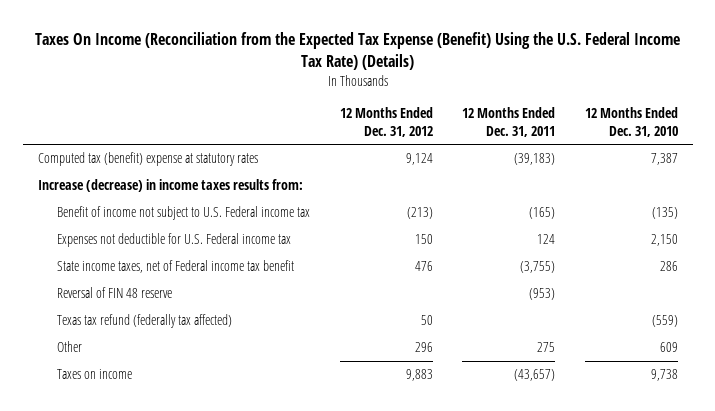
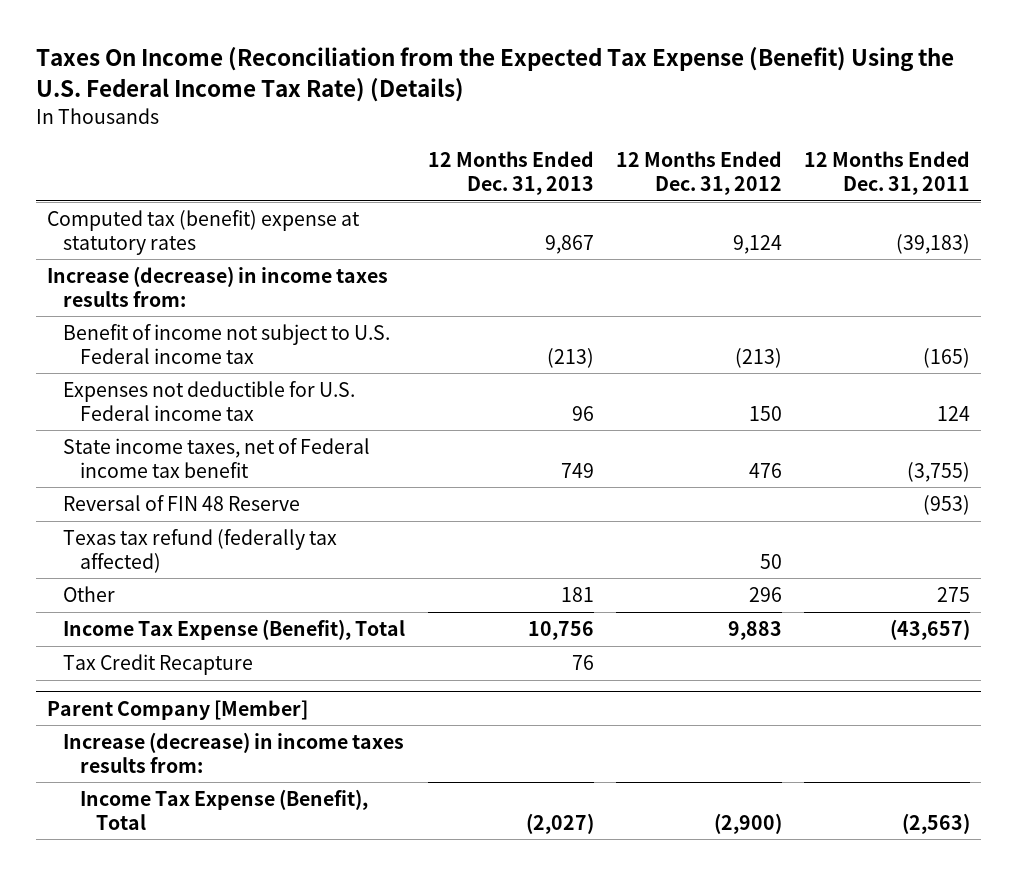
- | 12 Months Ended Dec. 31, 2012 | 12 Months Ended Dec. 31, 2011 | 12 Months Ended Dec. 31, 2010
+ | 12 Months Ended Dec. 31, 2013 | 12 Months Ended Dec. 31, 2012 | 12 Months Ended Dec. 31, 2011
- Reversal of FIN 48 reserve | | (953) |
+ Reversal of FIN 48 Reserve | | | (953)
- Taxes on income | 9,883 | (43,657) | 9,738
+ Income Tax Expense (Benefit), Total | 10,756 | 9,883 | (43,657)
+ Tax Credit Recapture | 76 | |
+ Parent Company [Member]
+ Increase (decrease) in income taxes results from:
+ Income Tax Expense (Benefit), Total | (2,027) | (2,900) | (2,563)

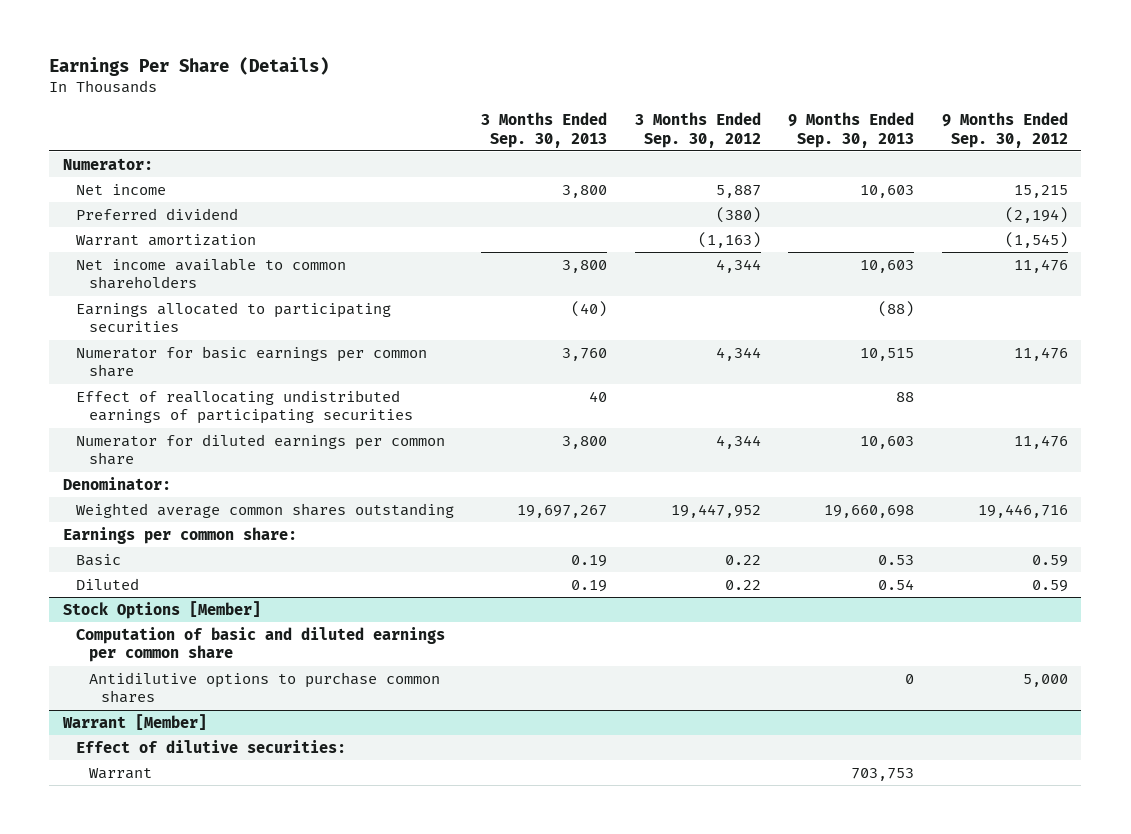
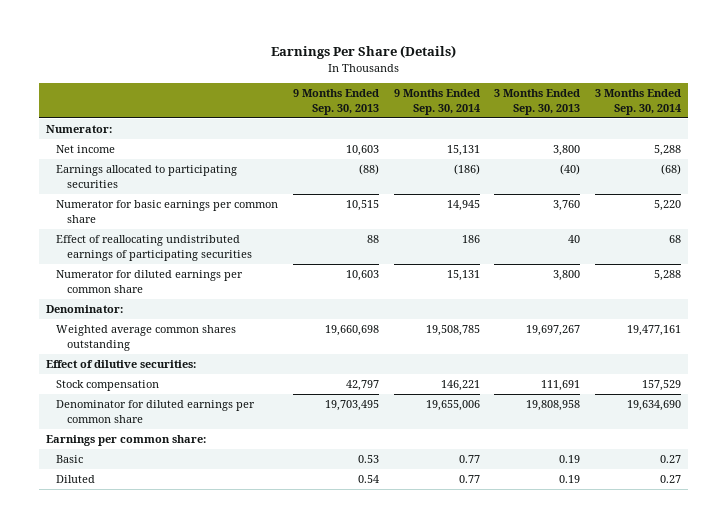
- | 3 Months Ended Sep. 30, 2013 | 3 Months Ended Sep. 30, 2012 | 9 Months Ended Sep. 30, 2013 | 9 Months Ended Sep. 30, 2012
+ | 9 Months Ended Sep. 30, 2013 | 9 Months Ended Sep. 30, 2014 | 3 Months Ended Sep. 30, 2013 | 3 Months Ended Sep. 30, 2014
- Preferred dividend | | (380) | | (2,194)
- Warrant amortization | | (1,163) | | (1,545)
- Net income available to common shareholders | 3,800 | 4,344 | 10,603 | 11,476
+ Effect of dilutive securities:
+ Stock compensation | 42,797 | 146,221 | 111,691 | 157,529
+ Denominator for diluted earnings per common share | 19,703,495 | 19,655,006 | 19,808,958 | 19,634,690
- Stock Options [Member]
- Computation of basic and diluted earnings per common share
- Antidilutive options to purchase common shares | | | 0 | 5,000
- Warrant [Member]
- Effect of dilutive securities:
- Warrant | | | 703,753 |

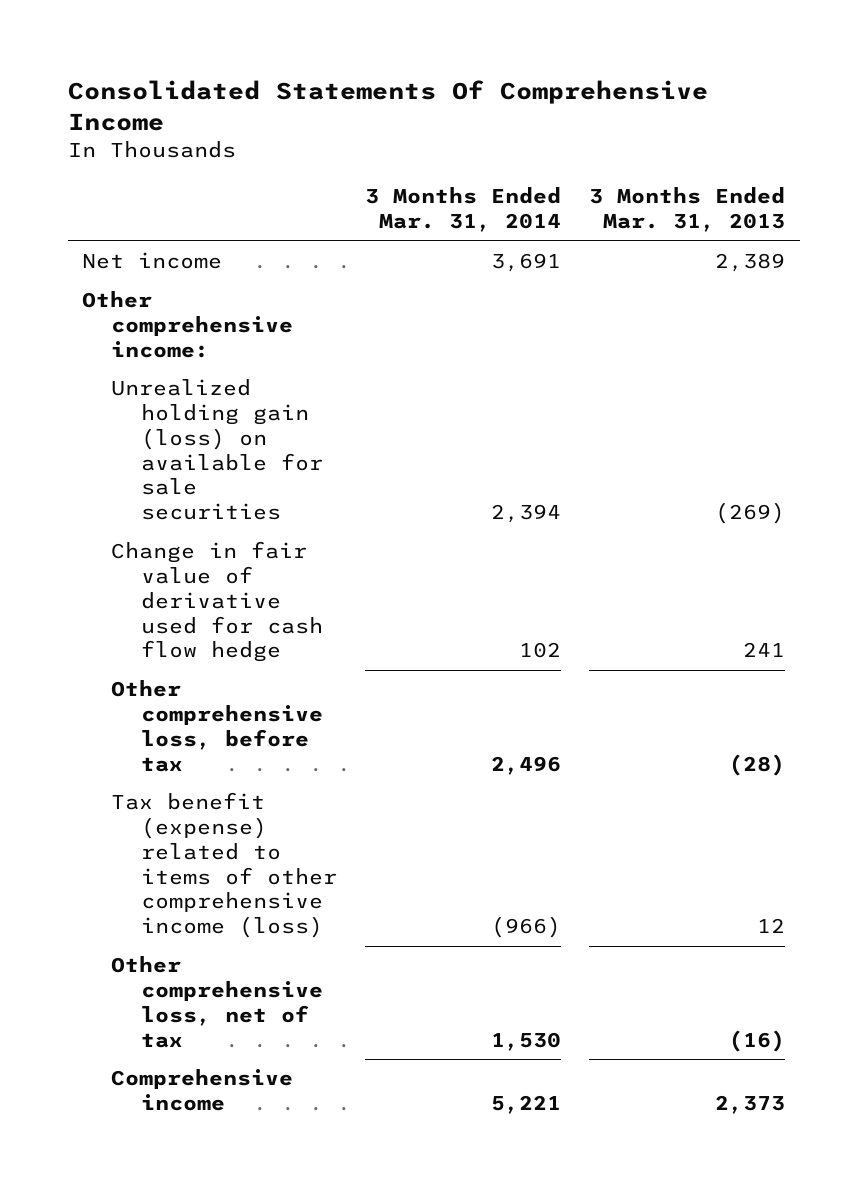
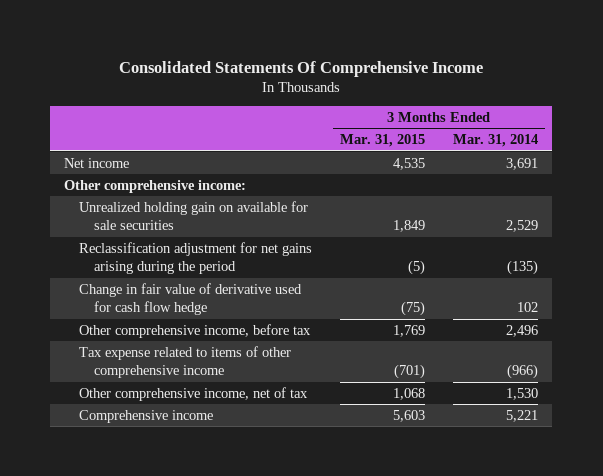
- | 3 Months Ended Mar. 31, 2014 | 3 Months Ended Mar. 31, 2013
+ | 3 Months Ended Mar. 31, 2015 | 3 Months Ended Mar. 31, 2014
- Unrealized holding gain (loss) on available for sale securities | 2,394 | (269)
+ Unrealized holding gain on available for sale securities | 1,849 | 2,529
+ Reclassification adjustment for net gains arising during the period | (5) | (135)
- Other comprehensive loss, before tax | 2,496 | (28)
- Tax benefit (expense) related to items of other comprehensive income (loss) | (966) | 12
- Other comprehensive loss, net of tax | 1,530 | (16)
+ Other comprehensive income, before tax | 1,769 | 2,496
+ Tax expense related to items of other comprehensive income | (701) | (966)
+ Other comprehensive income, net of tax | 1,068 | 1,530

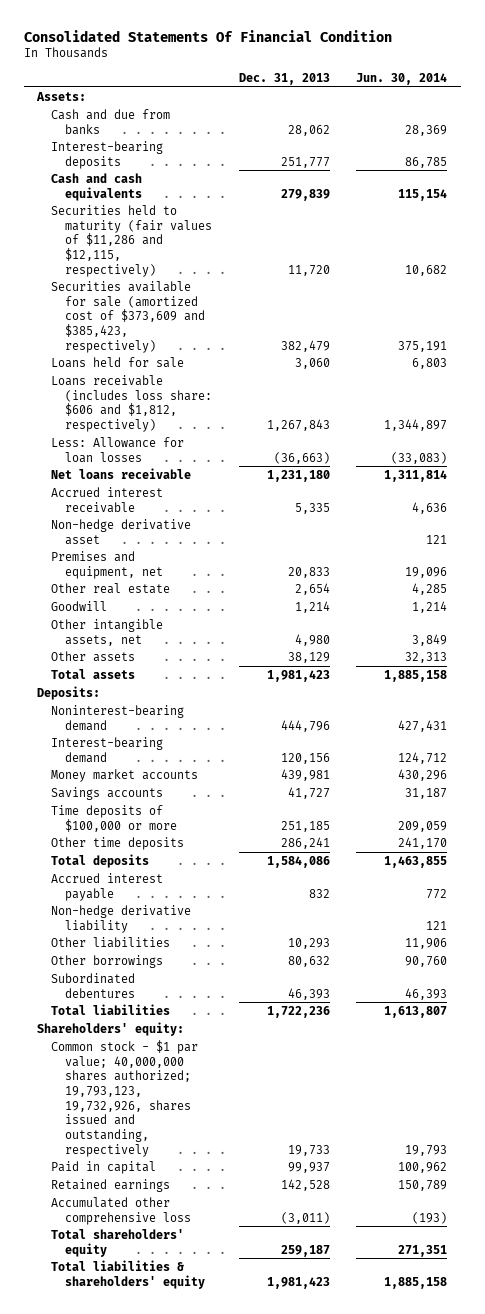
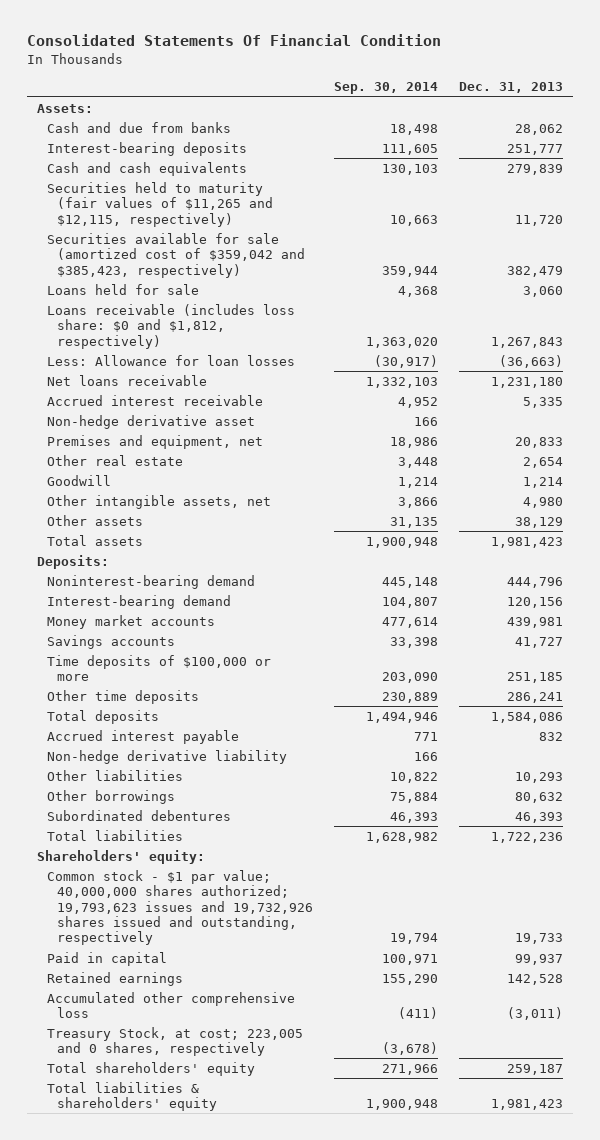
- | Dec. 31, 2013 | Jun. 30, 2014
+ | Sep. 30, 2014 | Dec. 31, 2013
- Securities held to maturity (fair values of $11,286 and $12,115, respectively) | 11,720 | 10,682
- Securities available for sale (amortized cost of $373,609 and $385,423, respectively) | 382,479 | 375,191
+ Securities held to maturity (fair values of $11,265 and $12,115, respectively) | 10,663 | 11,720
+ Securities available for sale (amortized cost of $359,042 and $385,423, respectively) | 359,944 | 382,479
- Loans receivable (includes loss share: $606 and $1,812, respectively) | 1,267,843 | 1,344,897
+ Loans receivable (includes loss share: $0 and $1,812, respectively) | 1,363,020 | 1,267,843
- Common stock - $1 par value; 40,000,000 shares authorized; 19,793,123, 19,732,926, shares issued and outstanding, respectively | 19,733 | 19,793
+ Common stock - $1 par value; 40,000,000 shares authorized; 19,793,623 issues and 19,732,926 shares issued and outstanding, respectively | 19,794 | 19,733
+ Treasury Stock, at cost; 223,005 and 0 shares, respectively | (3,678) |

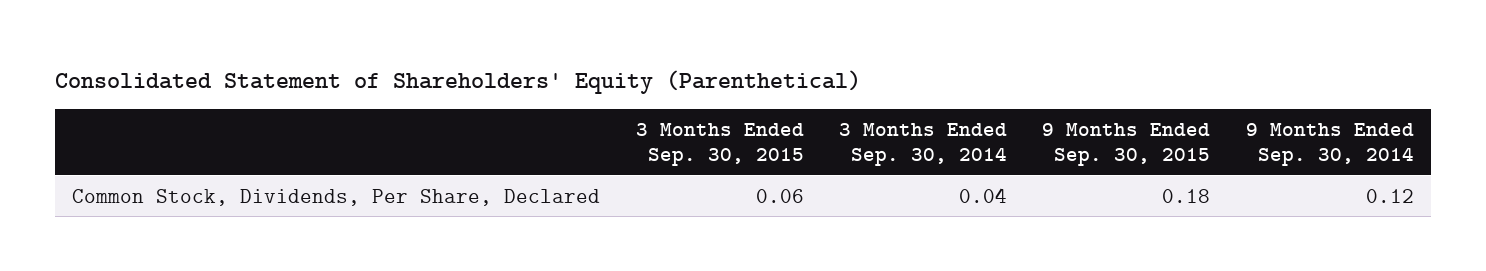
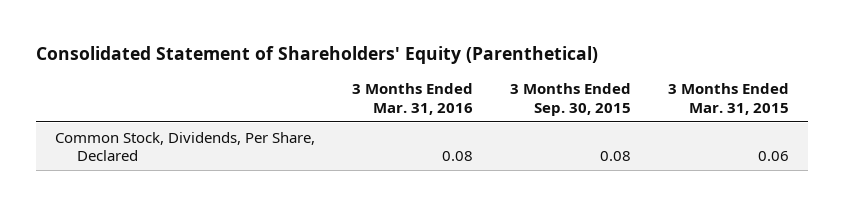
- | 3 Months Ended Sep. 30, 2015 | 3 Months Ended Sep. 30, 2014 | 9 Months Ended Sep. 30, 2015 | 9 Months Ended Sep. 30, 2014
+ | 3 Months Ended Mar. 31, 2016 | 3 Months Ended Sep. 30, 2015 | 3 Months Ended Mar. 31, 2015
- Common Stock, Dividends, Per Share, Declared | 0.06 | 0.04 | 0.18 | 0.12
+ Common Stock, Dividends, Per Share, Declared | 0.08 | 0.08 | 0.06

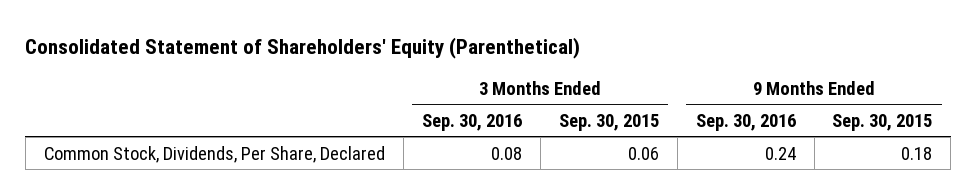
- | 3 Months Ended Mar. 31, 2016 | 3 Months Ended Sep. 30, 2015 | 3 Months Ended Mar. 31, 2015
+ | 3 Months Ended Sep. 30, 2016 | 3 Months Ended Sep. 30, 2015 | 9 Months Ended Sep. 30, 2016 | 9 Months Ended Sep. 30, 2015
- Common Stock, Dividends, Per Share, Declared | 0.08 | 0.08 | 0.06
+ Common Stock, Dividends, Per Share, Declared | 0.08 | 0.06 | 0.24 | 0.18

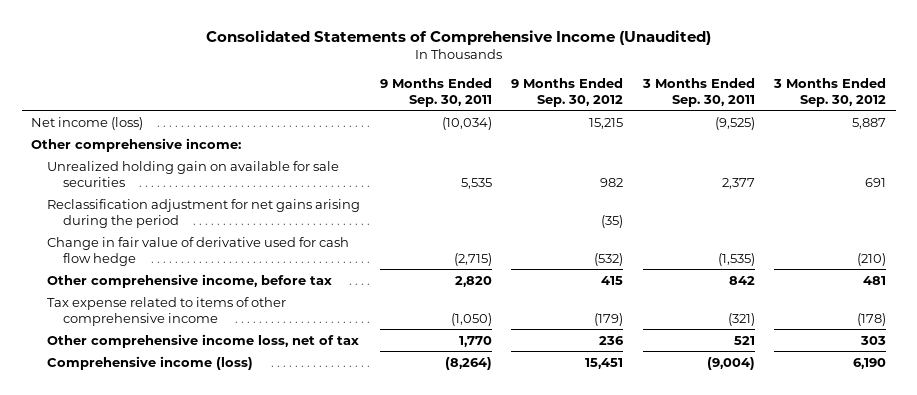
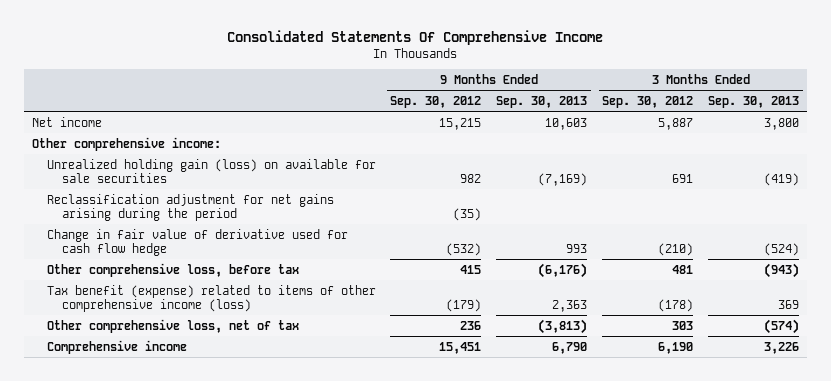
- Consolidated Statements of Comprehensive Income (Unaudited)
+ Consolidated Statements Of Comprehensive Income
- | 9 Months Ended Sep. 30, 2011 | 9 Months Ended Sep. 30, 2012 | 3 Months Ended Sep. 30, 2011 | 3 Months Ended Sep. 30, 2012
+ | 9 Months Ended Sep. 30, 2012 | 9 Months Ended Sep. 30, 2013 | 3 Months Ended Sep. 30, 2012 | 3 Months Ended Sep. 30, 2013
- Net income (loss) | (10,034) | 15,215 | (9,525) | 5,887
+ Net income | 15,215 | 10,603 | 5,887 | 3,800
- Unrealized holding gain on available for sale securities | 5,535 | 982 | 2,377 | 691
+ Unrealized holding gain (loss) on available for sale securities | 982 | (7,169) | 691 | (419)
- Other comprehensive income, before tax | 2,820 | 415 | 842 | 481
- Tax expense related to items of other comprehensive income | (1,050) | (179) | (321) | (178)
- Other comprehensive income loss, net of tax | 1,770 | 236 | 521 | 303
- Comprehensive income (loss) | (8,264) | 15,451 | (9,004) | 6,190
+ Other comprehensive loss, before tax | 415 | (6,176) | 481 | (943)
+ Tax benefit (expense) related to items of other comprehensive income (loss) | (179) | 2,363 | (178) | 369
+ Other comprehensive loss, net of tax | 236 | (3,813) | 303 | (574)
+ Comprehensive income | 15,451 | 6,790 | 6,190 | 3,226

